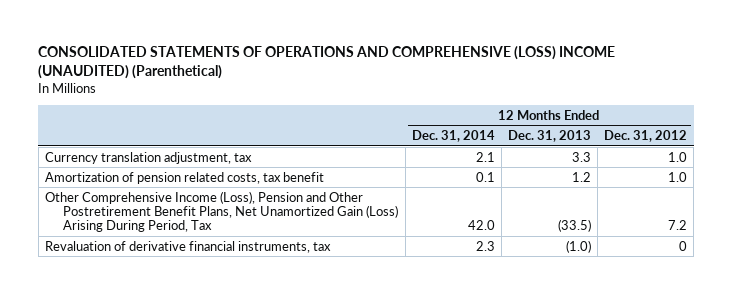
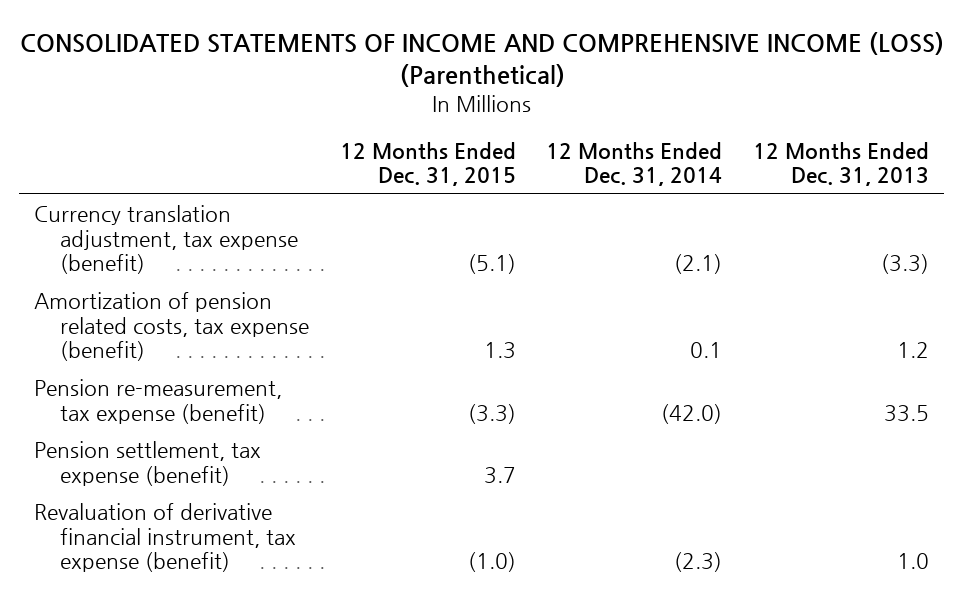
- CONSOLIDATED STATEMENTS OF OPERATIONS AND COMPREHENSIVE (LOSS) INCOME (UNAUDITED) (Parenthetical)
+ CONSOLIDATED STATEMENTS OF INCOME AND COMPREHENSIVE INCOME (LOSS) (Parenthetical)
- | 12 Months Ended Dec. 31, 2014 | 12 Months Ended Dec. 31, 2013 | 12 Months Ended Dec. 31, 2012
+ | 12 Months Ended Dec. 31, 2015 | 12 Months Ended Dec. 31, 2014 | 12 Months Ended Dec. 31, 2013
- Currency translation adjustment, tax | 2.1 | 3.3 | 1.0
- Amortization of pension related costs, tax benefit | 0.1 | 1.2 | 1.0
- Other Comprehensive Income (Loss), Pension and Other Postretirement Benefit Plans, Net Unamortized Gain (Loss) Arising During Period, Tax | 42.0 | (33.5) | 7.2
- Revaluation of derivative financial instruments, tax | 2.3 | (1.0) | 0
+ Currency translation adjustment, tax expense (benefit) | (5.1) | (2.1) | (3.3)
+ Amortization of pension related costs, tax expense (benefit) | 1.3 | 0.1 | 1.2
+ Pension re-measurement, tax expense (benefit) | (3.3) | (42.0) | 33.5
+ Pension settlement, tax expense (benefit) | 3.7 | |
+ Revaluation of derivative financial instrument, tax expense (benefit) | (1.0) | (2.3) | 1.0

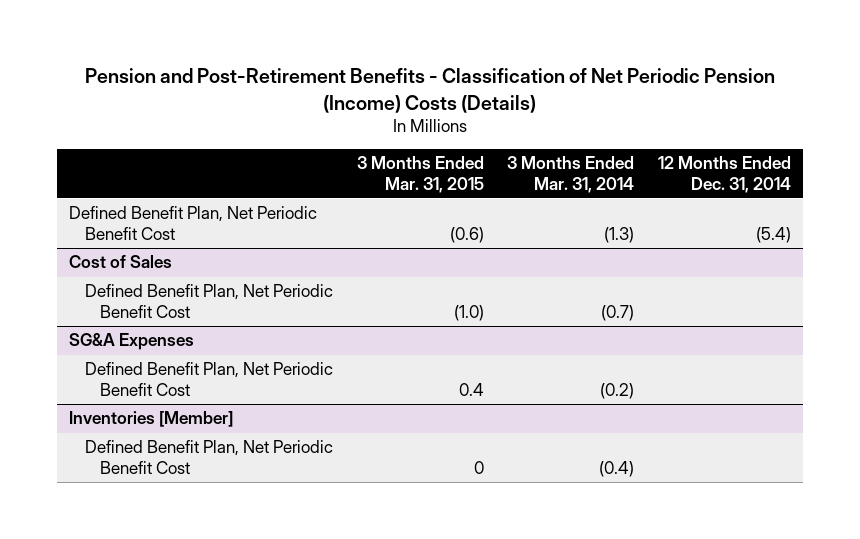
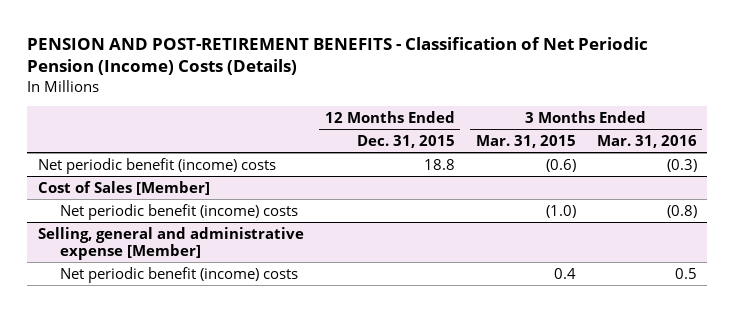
- Pension and Post-Retirement Benefits - Classification of Net Periodic Pension (Income) Costs (Details)
+ PENSION AND POST-RETIREMENT BENEFITS - Classification of Net Periodic Pension (Income) Costs (Details)
- | 3 Months Ended Mar. 31, 2015 | 3 Months Ended Mar. 31, 2014 | 12 Months Ended Dec. 31, 2014
+ | 12 Months Ended Dec. 31, 2015 | 3 Months Ended Mar. 31, 2015 | 3 Months Ended Mar. 31, 2016
- Defined Benefit Plan, Net Periodic Benefit Cost | (0.6) | (1.3) | (5.4)
- Cost of Sales
- Defined Benefit Plan, Net Periodic Benefit Cost | (1.0) | (0.7) |
- SG&A Expenses
- Defined Benefit Plan, Net Periodic Benefit Cost | 0.4 | (0.2) |
- Inventories [Member]
- Defined Benefit Plan, Net Periodic Benefit Cost | 0 | (0.4) |
+ Net periodic benefit (income) costs | 18.8 | (0.6) | (0.3)
+ Cost of Sales [Member]
+ Net periodic benefit (income) costs | | (1.0) | (0.8)
+ Selling, general and administrative expense [Member]
+ Net periodic benefit (income) costs | | 0.4 | 0.5

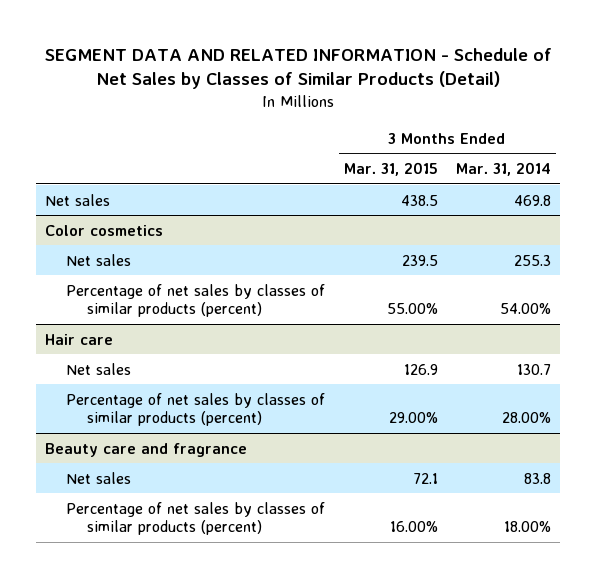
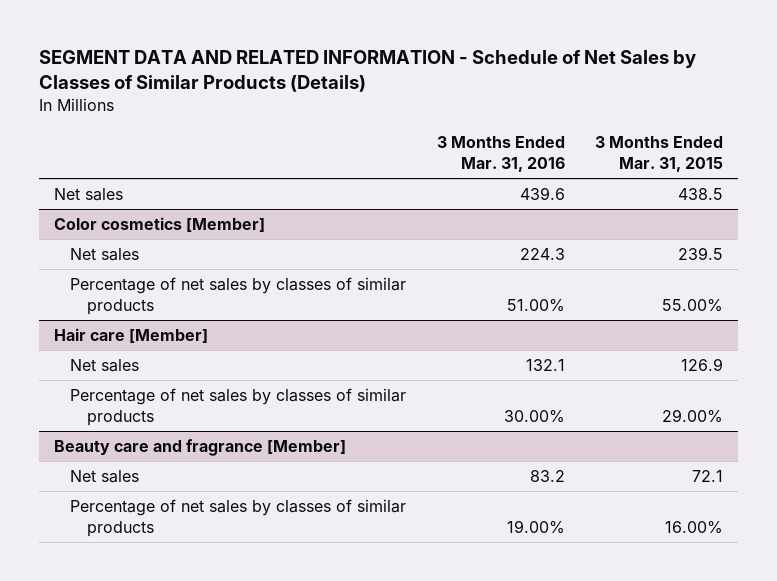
- SEGMENT DATA AND RELATED INFORMATION - Schedule of Net Sales by Classes of Similar Products (Detail)
+ SEGMENT DATA AND RELATED INFORMATION - Schedule of Net Sales by Classes of Similar Products (Details)
- | 3 Months Ended Mar. 31, 2015 | 3 Months Ended Mar. 31, 2014
+ | 3 Months Ended Mar. 31, 2016 | 3 Months Ended Mar. 31, 2015
- Color cosmetics
+ Color cosmetics [Member]
- Percentage of net sales by classes of similar products (percent) | 55.00% | 54.00%
- Hair care
+ Percentage of net sales by classes of similar products | 51.00% | 55.00%
+ Hair care [Member]
- Percentage of net sales by classes of similar products (percent) | 29.00% | 28.00%
- Beauty care and fragrance
+ Percentage of net sales by classes of similar products | 30.00% | 29.00%
+ Beauty care and fragrance [Member]
- Percentage of net sales by classes of similar products (percent) | 16.00% | 18.00%
+ Percentage of net sales by classes of similar products | 19.00% | 16.00%

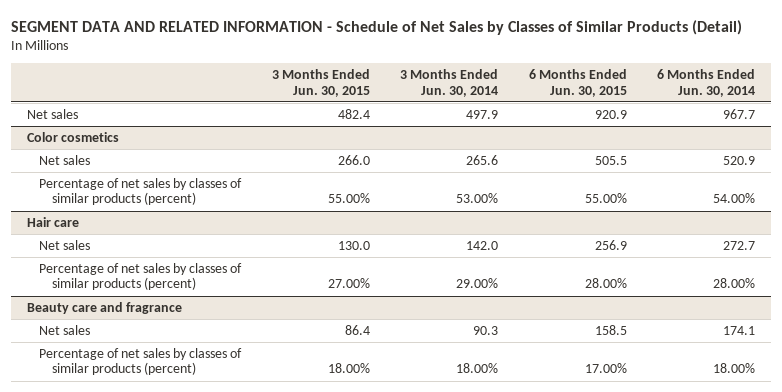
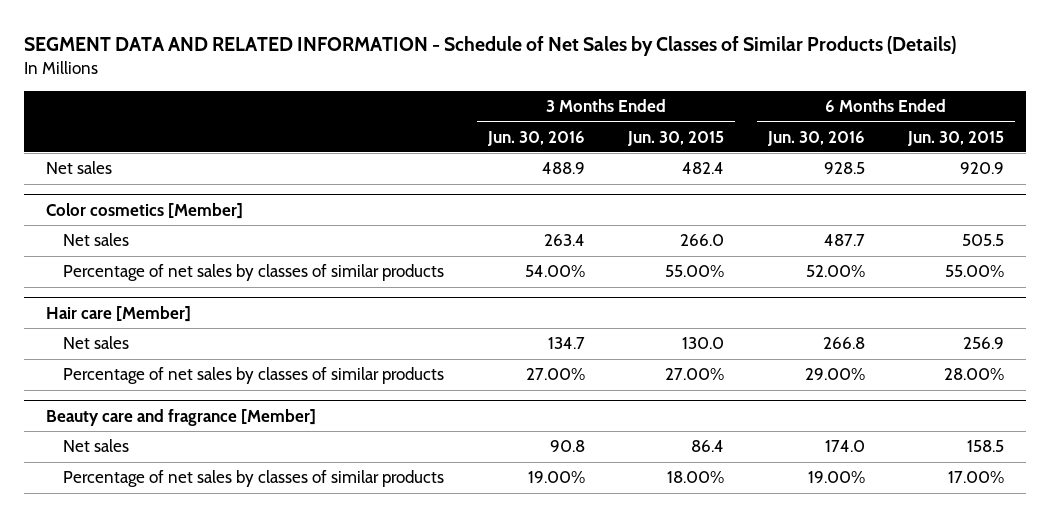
- SEGMENT DATA AND RELATED INFORMATION - Schedule of Net Sales by Classes of Similar Products (Detail)
+ SEGMENT DATA AND RELATED INFORMATION - Schedule of Net Sales by Classes of Similar Products (Details)
- | 3 Months Ended Jun. 30, 2015 | 3 Months Ended Jun. 30, 2014 | 6 Months Ended Jun. 30, 2015 | 6 Months Ended Jun. 30, 2014
+ | 3 Months Ended Jun. 30, 2016 | 3 Months Ended Jun. 30, 2015 | 6 Months Ended Jun. 30, 2016 | 6 Months Ended Jun. 30, 2015
- Color cosmetics
+ Color cosmetics [Member]
- Percentage of net sales by classes of similar products (percent) | 55.00% | 53.00% | 55.00% | 54.00%
- Hair care
+ Percentage of net sales by classes of similar products | 54.00% | 55.00% | 52.00% | 55.00%
+ Hair care [Member]
- Percentage of net sales by classes of similar products (percent) | 27.00% | 29.00% | 28.00% | 28.00%
- Beauty care and fragrance
+ Percentage of net sales by classes of similar products | 27.00% | 27.00% | 29.00% | 28.00%
+ Beauty care and fragrance [Member]
- Percentage of net sales by classes of similar products (percent) | 18.00% | 18.00% | 17.00% | 18.00%
+ Percentage of net sales by classes of similar products | 19.00% | 18.00% | 19.00% | 17.00%

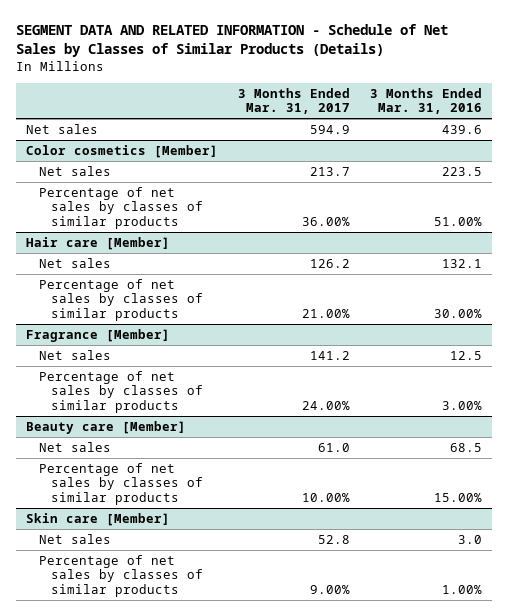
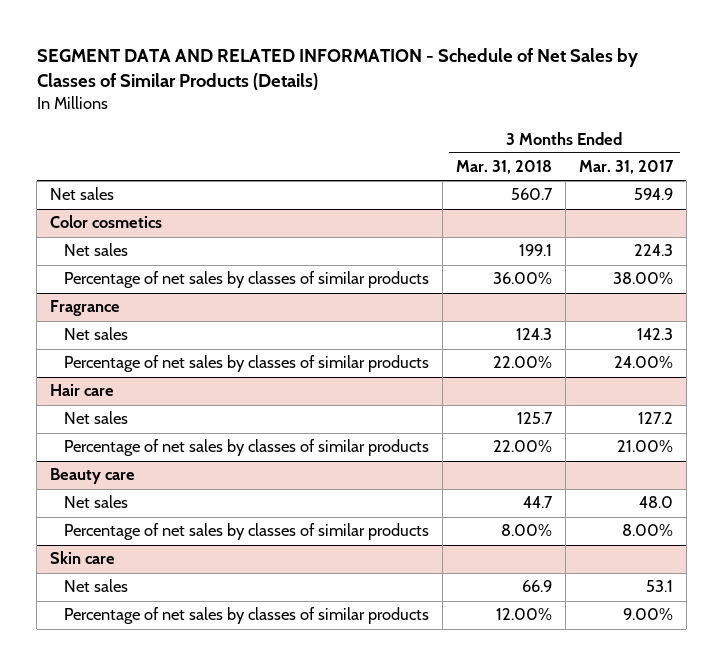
- | 3 Months Ended Mar. 31, 2017 | 3 Months Ended Mar. 31, 2016
+ | 3 Months Ended Mar. 31, 2018 | 3 Months Ended Mar. 31, 2017
- Color cosmetics [Member]
- Net sales | 213.7 | 223.5
- Percentage of net sales by classes of similar products | 36.00% | 51.00%
- Hair care [Member]
- Net sales | 126.2 | 132.1
- Percentage of net sales by classes of similar products | 21.00% | 30.00%
- Fragrance [Member]
- Net sales | 141.2 | 12.5
+ Color cosmetics
+ Net sales | 199.1 | 224.3
+ Percentage of net sales by classes of similar products | 36.00% | 38.00%
+ Fragrance
+ Net sales | 124.3 | 142.3
- Beauty care [Member]
- Net sales | 61.0 | 68.5
- Percentage of net sales by classes of similar products | 10.00% | 15.00%
- Skin care [Member]
- Net sales | 52.8 | 3.0
+ Hair care
+ Net sales | 125.7 | 127.2
+ Percentage of net sales by classes of similar products | 22.00% | 21.00%
+ Beauty care
+ Net sales | 44.7 | 48.0
+ Percentage of net sales by classes of similar products | 8.00% | 8.00%
+ Skin care
+ Net sales | 66.9 | 53.1

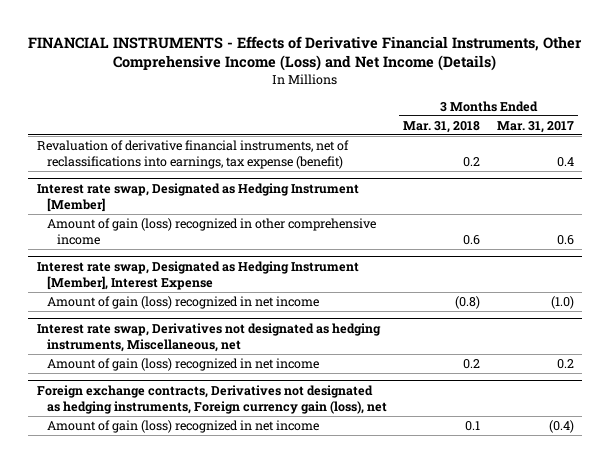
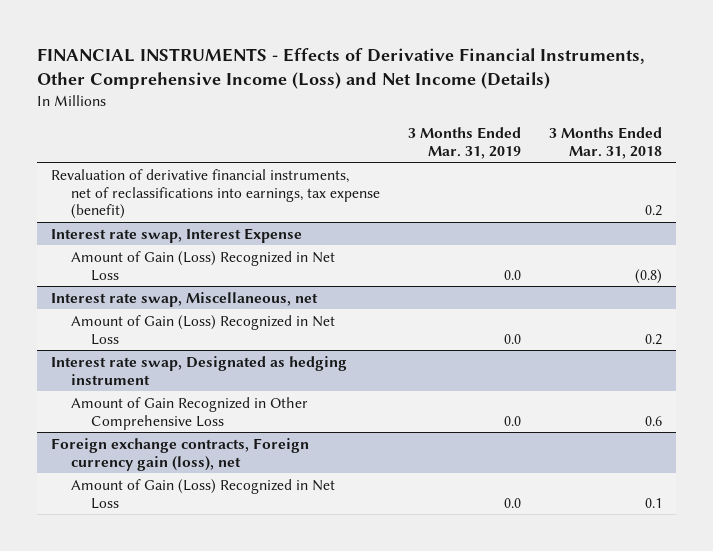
- | 3 Months Ended Mar. 31, 2018 | 3 Months Ended Mar. 31, 2017
+ | 3 Months Ended Mar. 31, 2019 | 3 Months Ended Mar. 31, 2018
- Interest rate swap, Designated as Hedging Instrument [Member]
- Amount of gain (loss) recognized in other comprehensive income | 0.6 | 0.6
- Interest rate swap, Designated as Hedging Instrument [Member], Interest Expense
- Amount of gain (loss) recognized in net income | (0.8) | (1.0)
- Interest rate swap, Derivatives not designated as hedging instruments, Miscellaneous, net
- Amount of gain (loss) recognized in net income | 0.2 | 0.2
- Foreign exchange contracts, Derivatives not designated as hedging instruments, Foreign currency gain (loss), net
- Amount of gain (loss) recognized in net income | 0.1 | (0.4)
+ Interest rate swap, Interest Expense
+ Amount of Gain (Loss) Recognized in Net Loss | 0.0 | (0.8)
+ Interest rate swap, Miscellaneous, net
+ Amount of Gain (Loss) Recognized in Net Loss | 0.0 | 0.2
+ Interest rate swap, Designated as hedging instrument
+ Amount of Gain Recognized in Other Comprehensive Loss | 0.0 | 0.6
+ Foreign exchange contracts, Foreign currency gain (loss), net
+ Amount of Gain (Loss) Recognized in Net Loss | 0.0 | 0.1

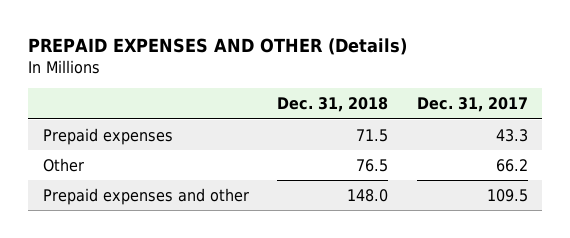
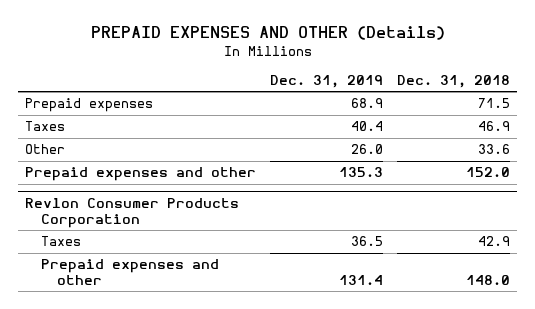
- | Dec. 31, 2018 | Dec. 31, 2017
+ | Dec. 31, 2019 | Dec. 31, 2018
- Other | 76.5 | 66.2
+ Taxes | 40.4 | 46.9
+ Other | 26.0 | 33.6
+ Prepaid expenses and other | 135.3 | 152.0
+ Revlon Consumer Products Corporation
+ Taxes | 36.5 | 42.9

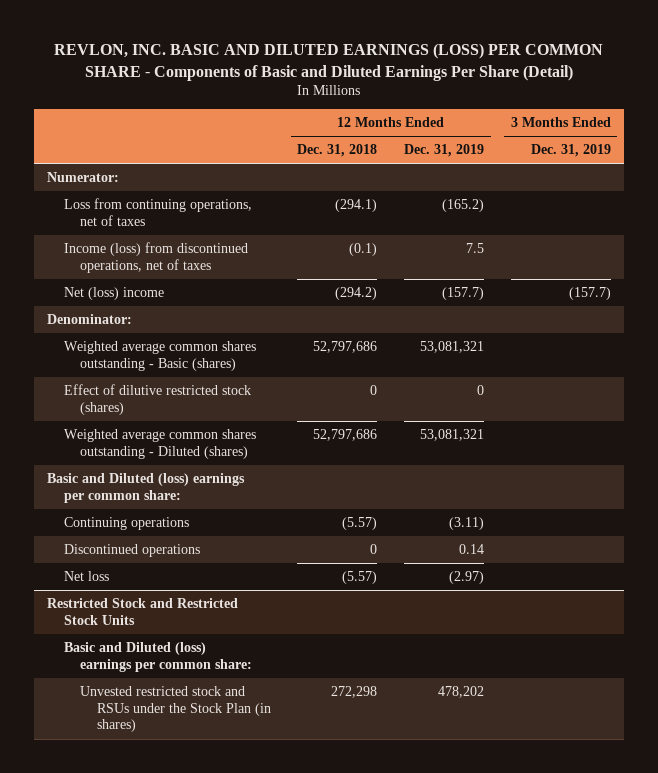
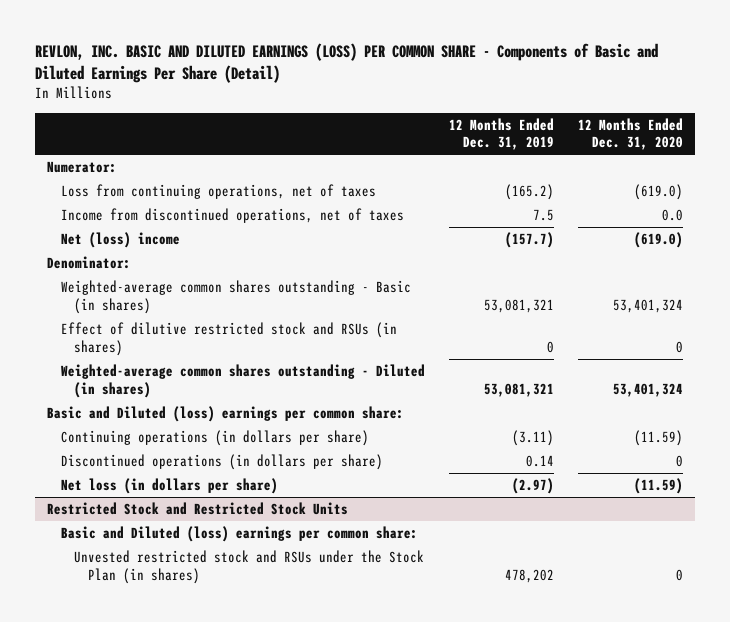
- | 12 Months Ended Dec. 31, 2018 | 12 Months Ended Dec. 31, 2019 | 3 Months Ended Dec. 31, 2019
+ | 12 Months Ended Dec. 31, 2019 | 12 Months Ended Dec. 31, 2020
- Income (loss) from discontinued operations, net of taxes | (0.1) | 7.5 |
+ Income from discontinued operations, net of taxes | 7.5 | 0.0
- Weighted average common shares outstanding - Basic (shares) | 52,797,686 | 53,081,321 |
- Effect of dilutive restricted stock (shares) | 0 | 0 |
- Weighted average common shares outstanding - Diluted (shares) | 52,797,686 | 53,081,321 |
+ Weighted-average common shares outstanding - Basic (in shares) | 53,081,321 | 53,401,324
+ Effect of dilutive restricted stock and RSUs (in shares) | 0 | 0
+ Weighted-average common shares outstanding - Diluted (in shares) | 53,081,321 | 53,401,324
- Continuing operations | (5.57) | (3.11) |
- Discontinued operations | 0 | 0.14 |
- Net loss | (5.57) | (2.97) |
+ Continuing operations (in dollars per share) | (3.11) | (11.59)
+ Discontinued operations (in dollars per share) | 0.14 | 0
+ Net loss (in dollars per share) | (2.97) | (11.59)

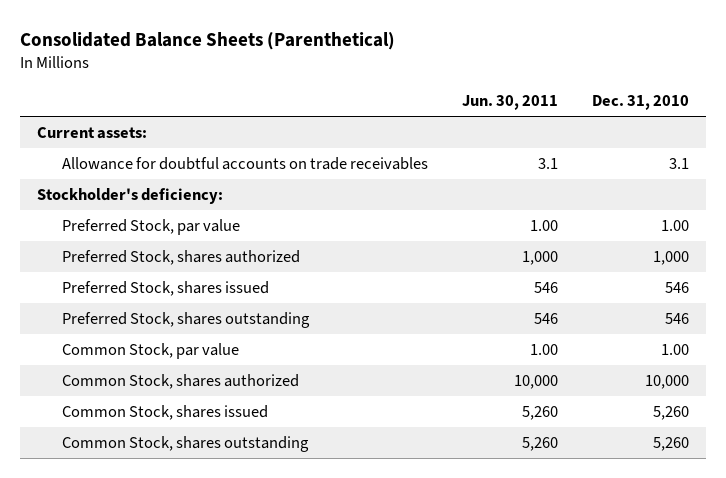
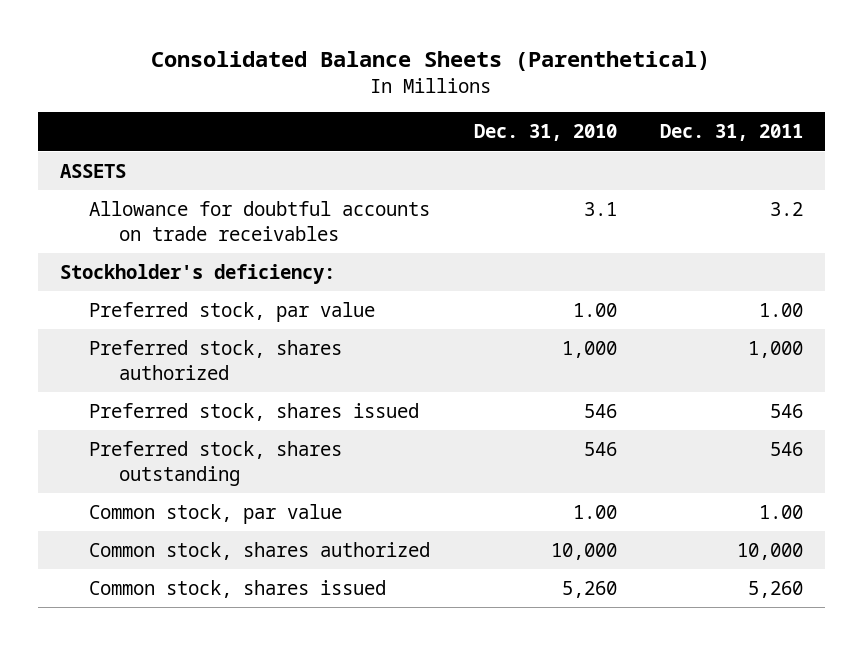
- | Jun. 30, 2011 | Dec. 31, 2010
+ | Dec. 31, 2010 | Dec. 31, 2011
- Current assets:
+ ASSETS
- Preferred Stock, par value | 1.00 | 1.00
- Preferred Stock, shares authorized | 1,000 | 1,000
- Preferred Stock, shares issued | 546 | 546
- Preferred Stock, shares outstanding | 546 | 546
- Common Stock, par value | 1.00 | 1.00
- Common Stock, shares authorized | 10,000 | 10,000
- Common Stock, shares issued | 5,260 | 5,260
- Common Stock, shares outstanding | 5,260 | 5,260
+ Preferred stock, par value | 1.00 | 1.00
+ Preferred stock, shares authorized | 1,000 | 1,000
+ Preferred stock, shares issued | 546 | 546
+ Preferred stock, shares outstanding | 546 | 546
+ Common stock, par value | 1.00 | 1.00
+ Common stock, shares authorized | 10,000 | 10,000
+ Common stock, shares issued | 5,260 | 5,260

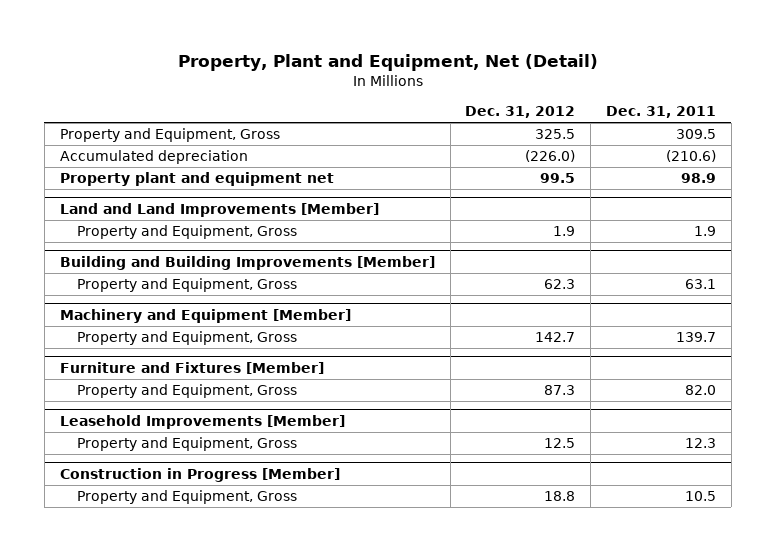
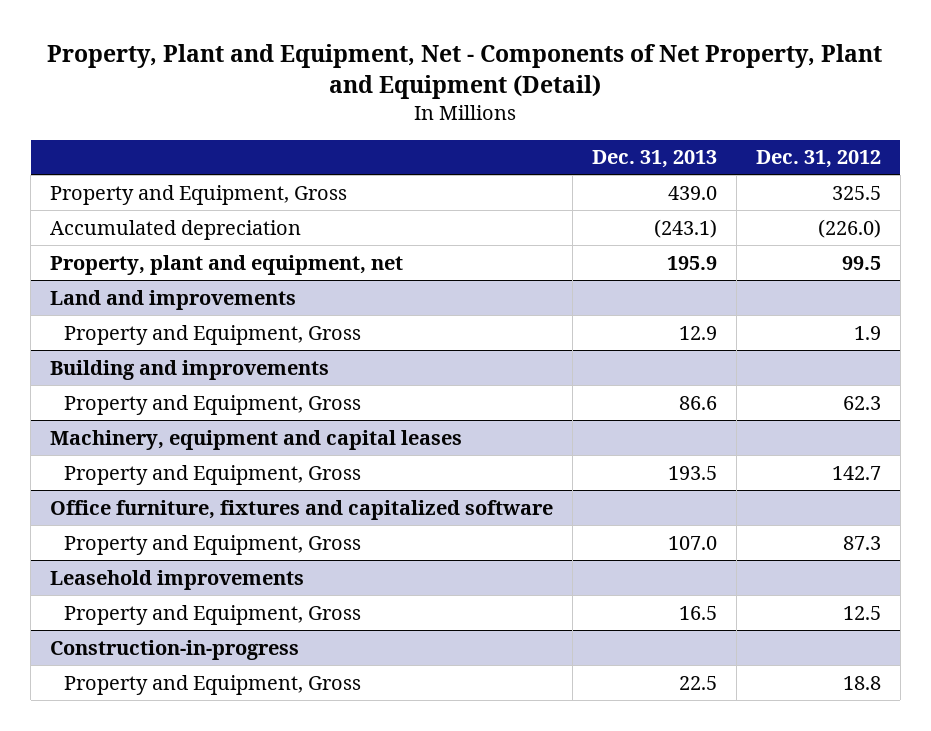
- Property, Plant and Equipment, Net (Detail)
+ Property, Plant and Equipment, Net - Components of Net Property, Plant and Equipment (Detail)
- | Dec. 31, 2012 | Dec. 31, 2011
+ | Dec. 31, 2013 | Dec. 31, 2012
- Property plant and equipment net | 99.5 | 98.9
- Land and Land Improvements [Member]
+ Property, plant and equipment, net | 195.9 | 99.5
+ Land and improvements
- Building and Building Improvements [Member]
+ Building and improvements
- Machinery and Equipment [Member]
+ Machinery, equipment and capital leases
- Furniture and Fixtures [Member]
+ Office furniture, fixtures and capitalized software
- Leasehold Improvements [Member]
+ Leasehold improvements
- Construction in Progress [Member]
+ Construction-in-progress

